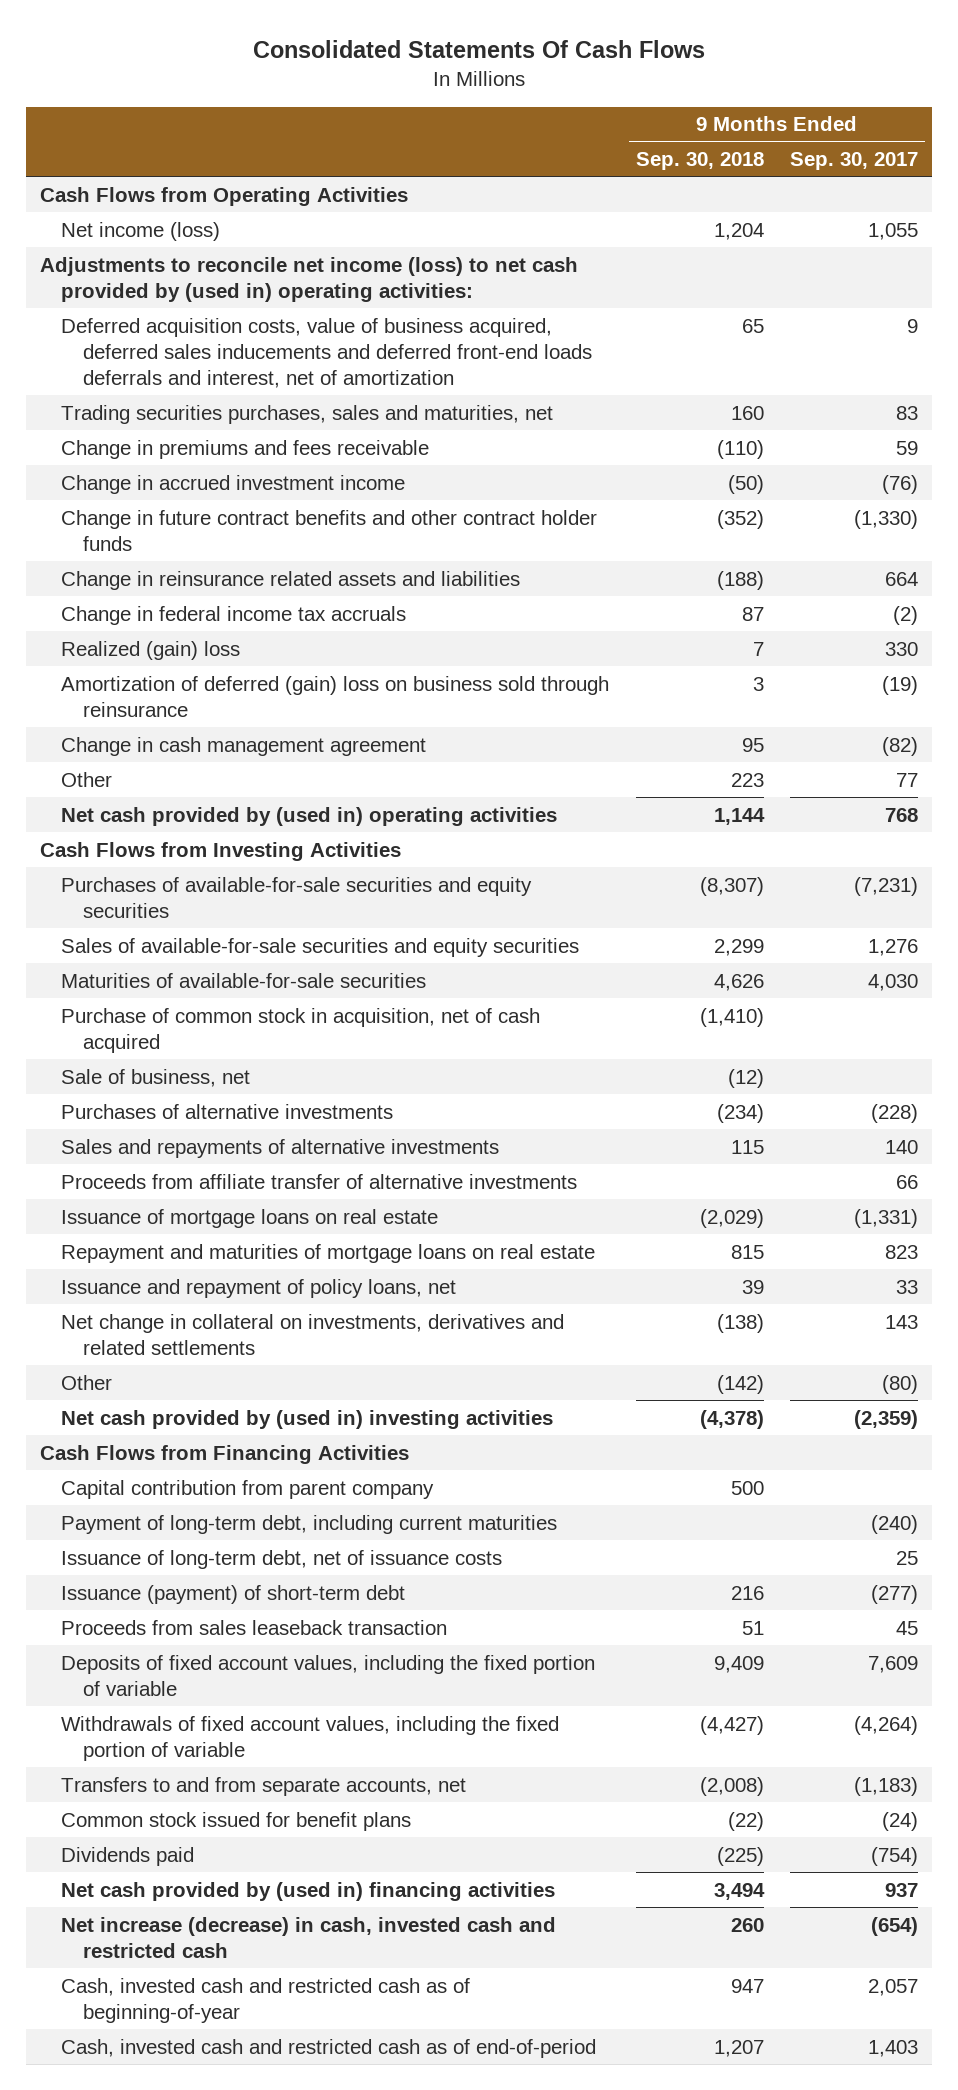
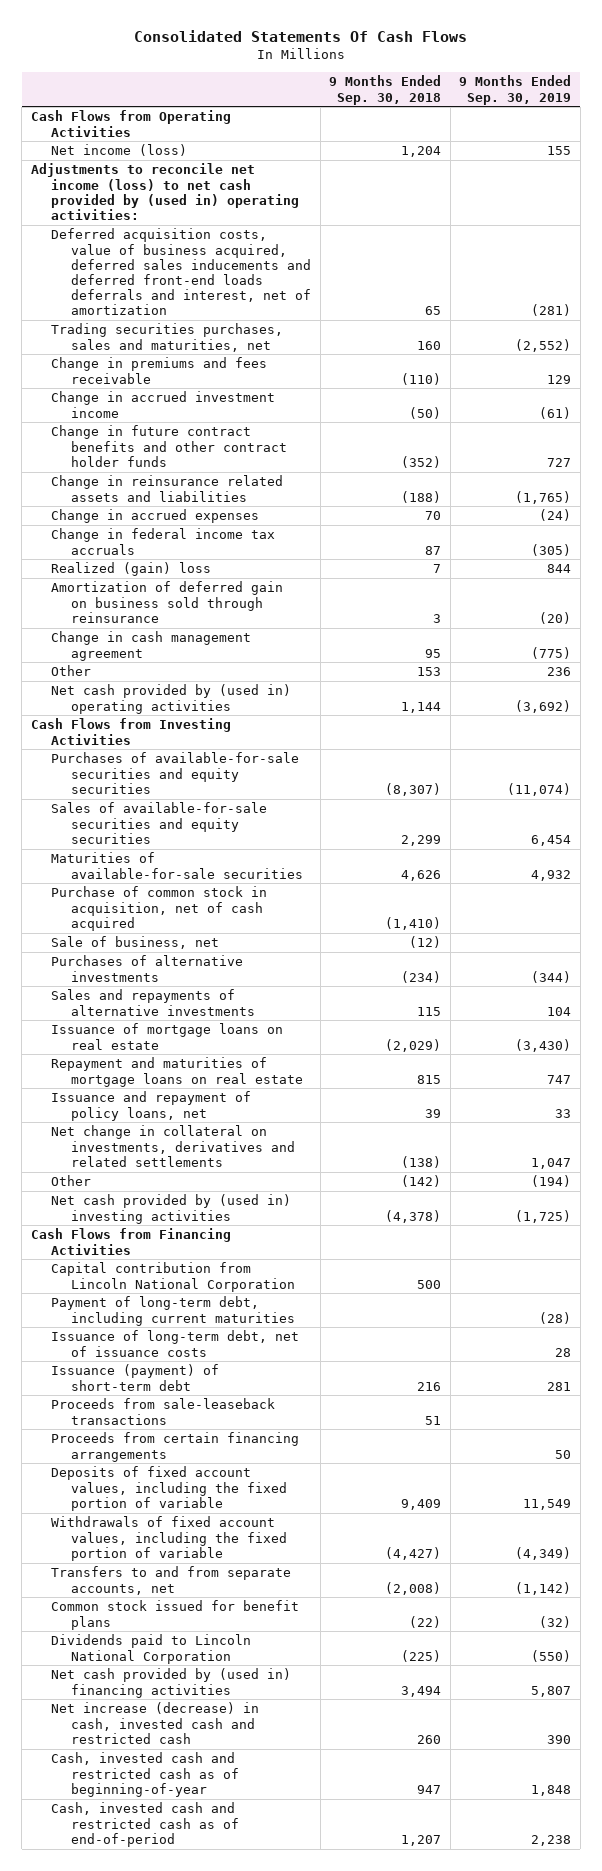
- | 9 Months Ended Sep. 30, 2018 | 9 Months Ended Sep. 30, 2017
+ | 9 Months Ended Sep. 30, 2018 | 9 Months Ended Sep. 30, 2019
+ Change in accrued expenses | 70 | (24)
- Amortization of deferred (gain) loss on business sold through reinsurance | 3 | (19)
+ Amortization of deferred gain on business sold through reinsurance | 3 | (20)
- Other | 223 | 77
+ Other | 153 | 236
- Proceeds from affiliate transfer of alternative investments | | 66
- Capital contribution from parent company | 500 |
+ Capital contribution from Lincoln National Corporation | 500 |
- Proceeds from sales leaseback transaction | 51 | 45
+ Proceeds from sale-leaseback transactions | 51 |
+ Proceeds from certain financing arrangements | | 50
- Dividends paid | (225) | (754)
+ Dividends paid to Lincoln National Corporation | (225) | (550)

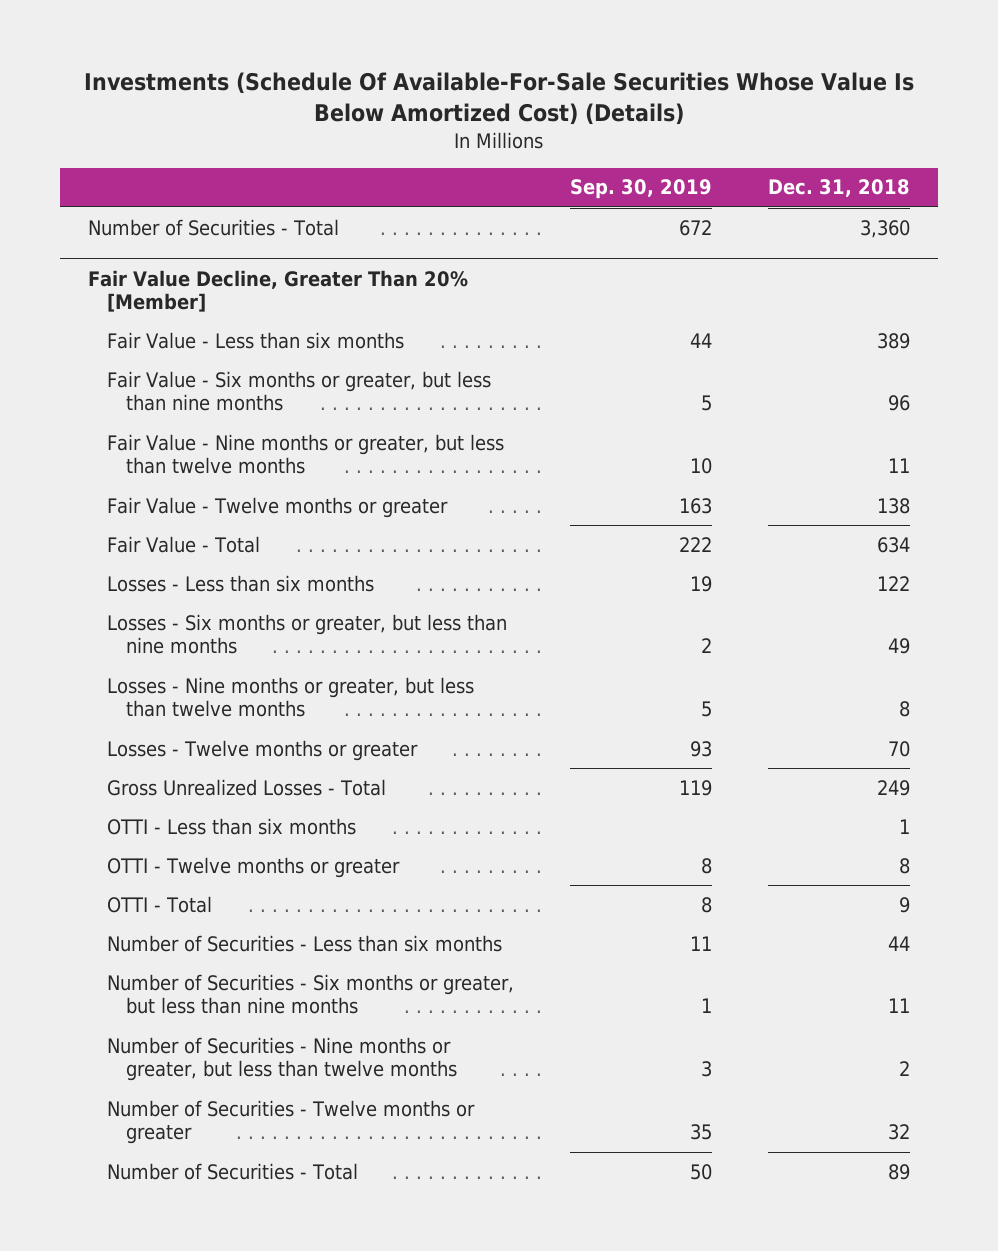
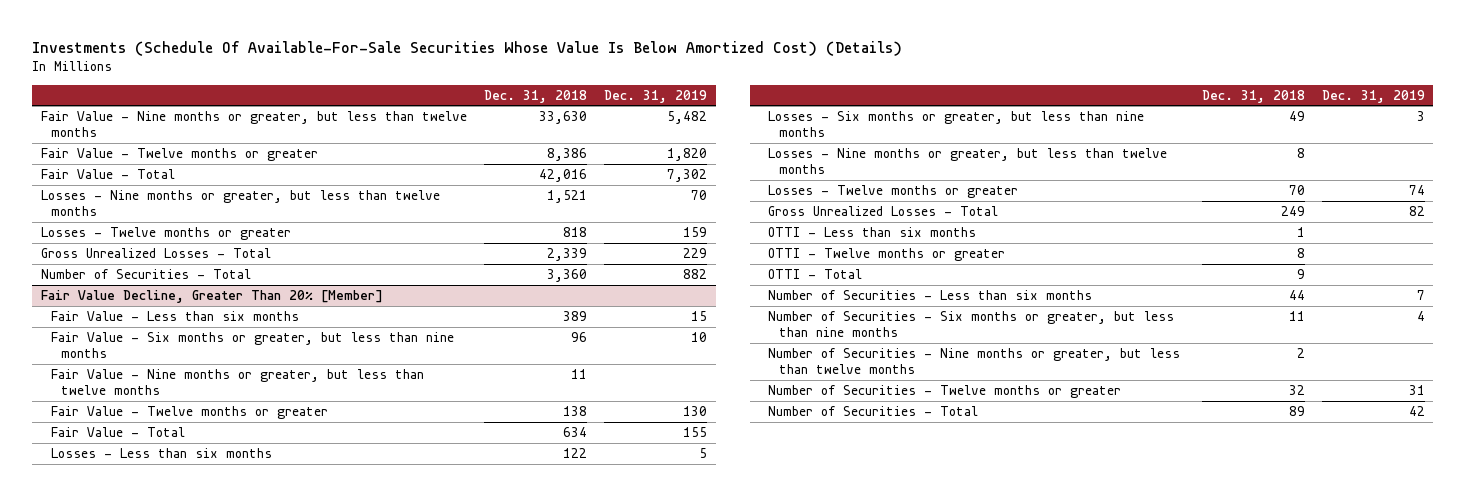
- | Sep. 30, 2019 | Dec. 31, 2018
+ | Dec. 31, 2018 | Dec. 31, 2019
+ Fair Value - Nine months or greater, but less than twelve months | 33,630 | 5,482
+ Fair Value - Twelve months or greater | 8,386 | 1,820
+ Fair Value - Total | 42,016 | 7,302
+ Losses - Nine months or greater, but less than twelve months | 1,521 | 70
+ Losses - Twelve months or greater | 818 | 159
+ Gross Unrealized Losses - Total | 2,339 | 229

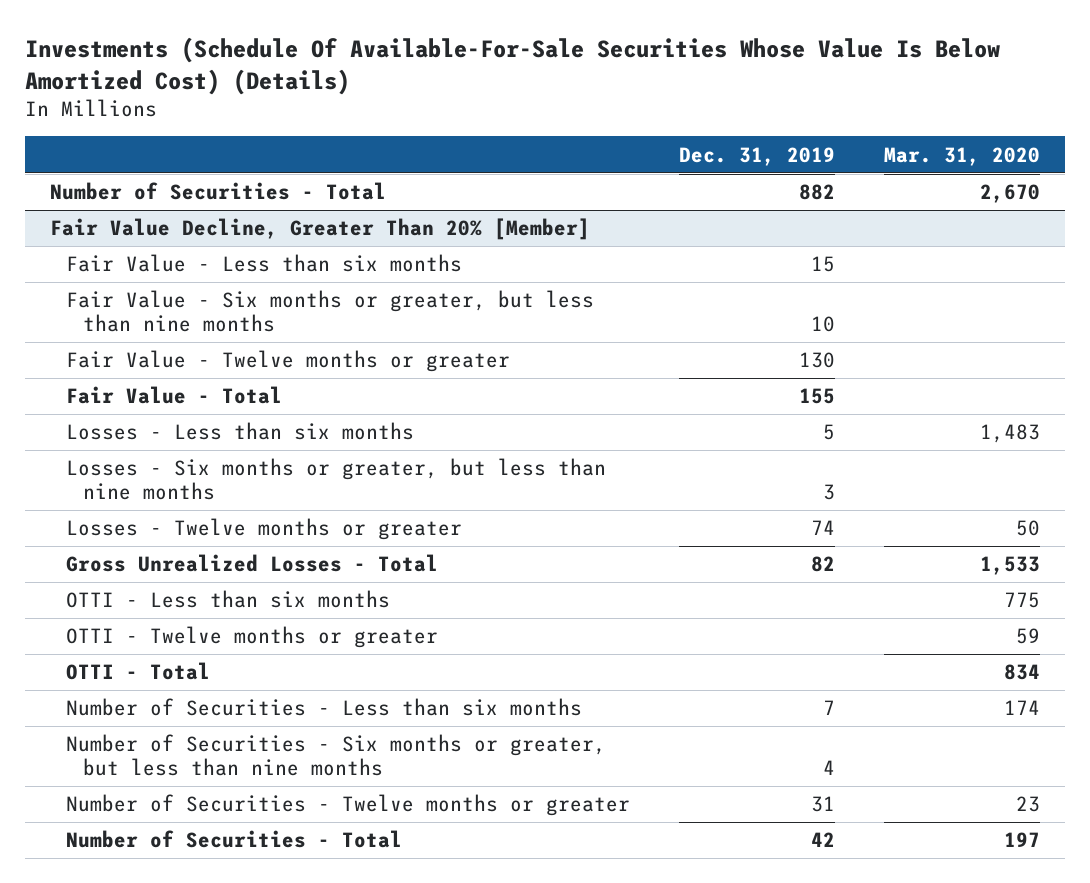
- | Dec. 31, 2018 | Dec. 31, 2019
+ | Dec. 31, 2019 | Mar. 31, 2020
- Fair Value - Nine months or greater, but less than twelve months | 33,630 | 5,482
- Fair Value - Twelve months or greater | 8,386 | 1,820
- Fair Value - Total | 42,016 | 7,302
- Losses - Nine months or greater, but less than twelve months | 1,521 | 70
- Losses - Twelve months or greater | 818 | 159
- Gross Unrealized Losses - Total | 2,339 | 229
@ Fair Value Decline, Greater Than 20% [Member]
- Fair Value - Nine months or greater, but less than twelve months | 11 |
- Losses - Nine months or greater, but less than twelve months | 8 |
- Number of Securities - Nine months or greater, but less than twelve months | 2 |

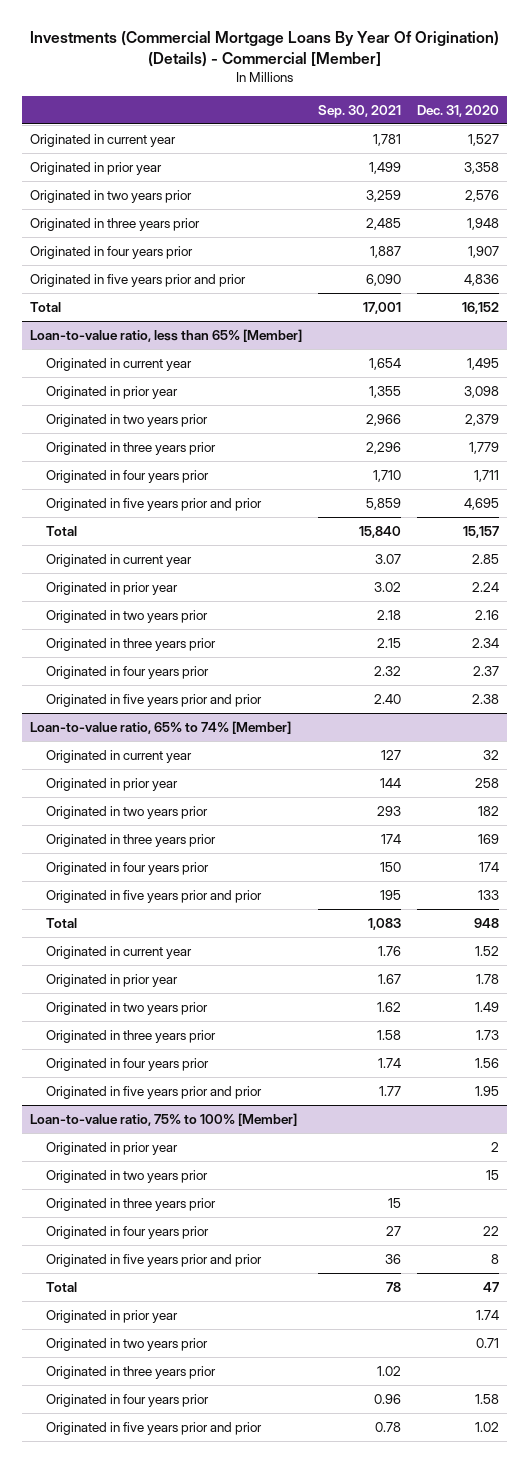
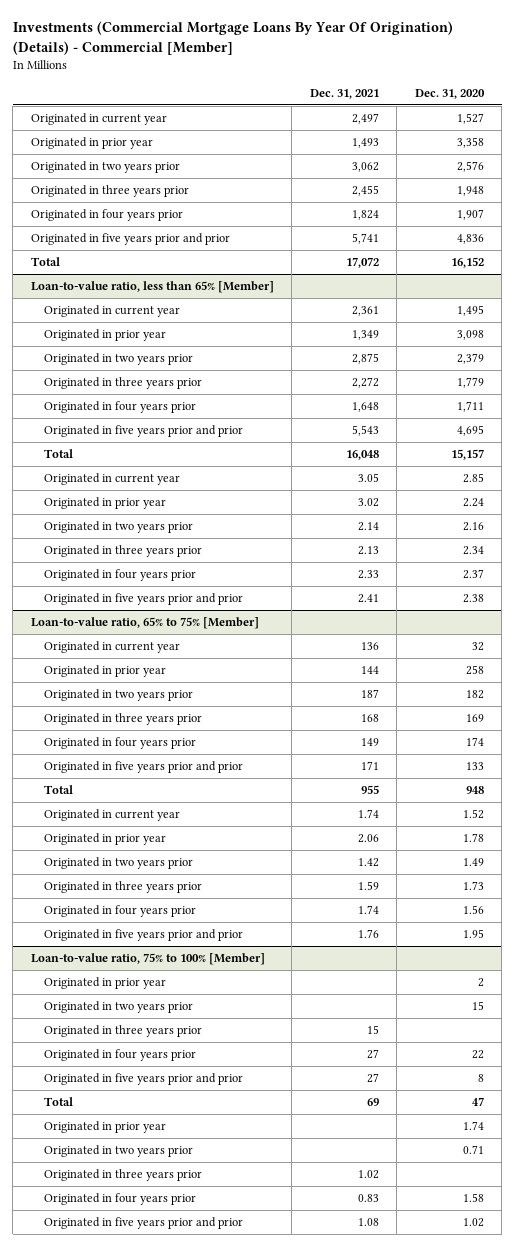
- | Sep. 30, 2021 | Dec. 31, 2020
+ | Dec. 31, 2021 | Dec. 31, 2020
- Loan-to-value ratio, 65% to 74% [Member]
+ Loan-to-value ratio, 65% to 75% [Member]

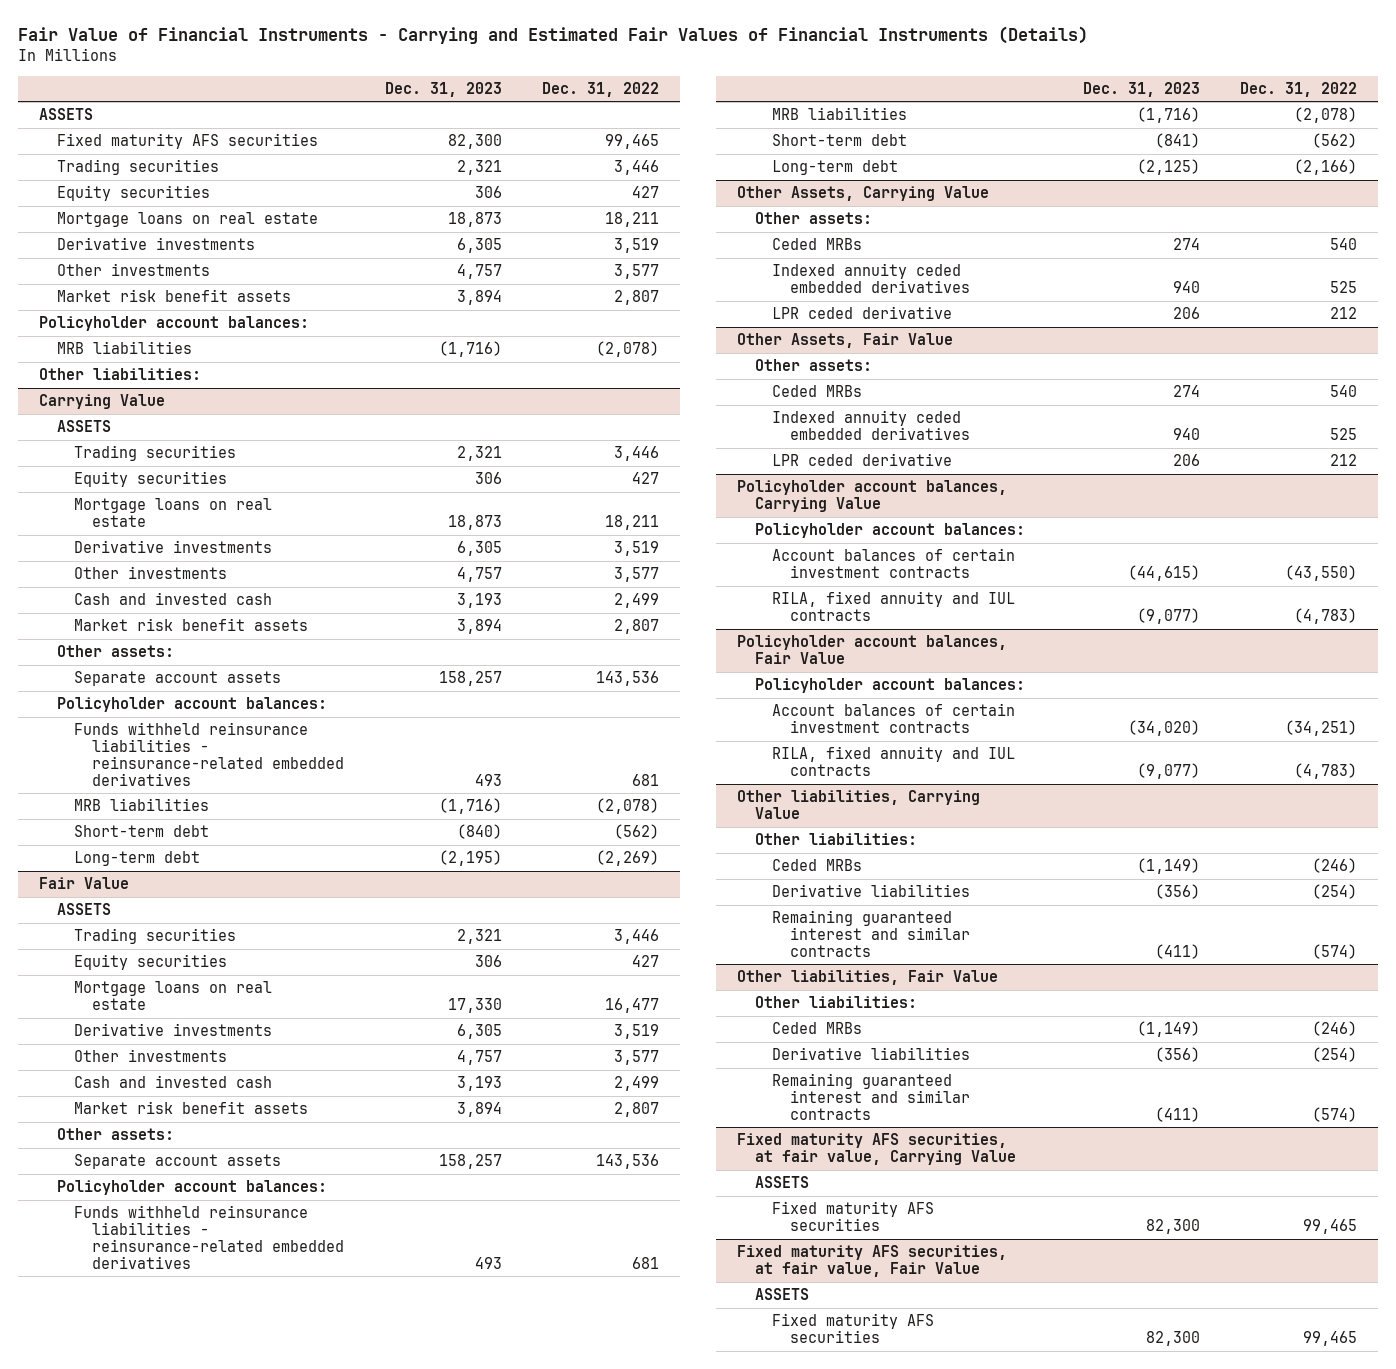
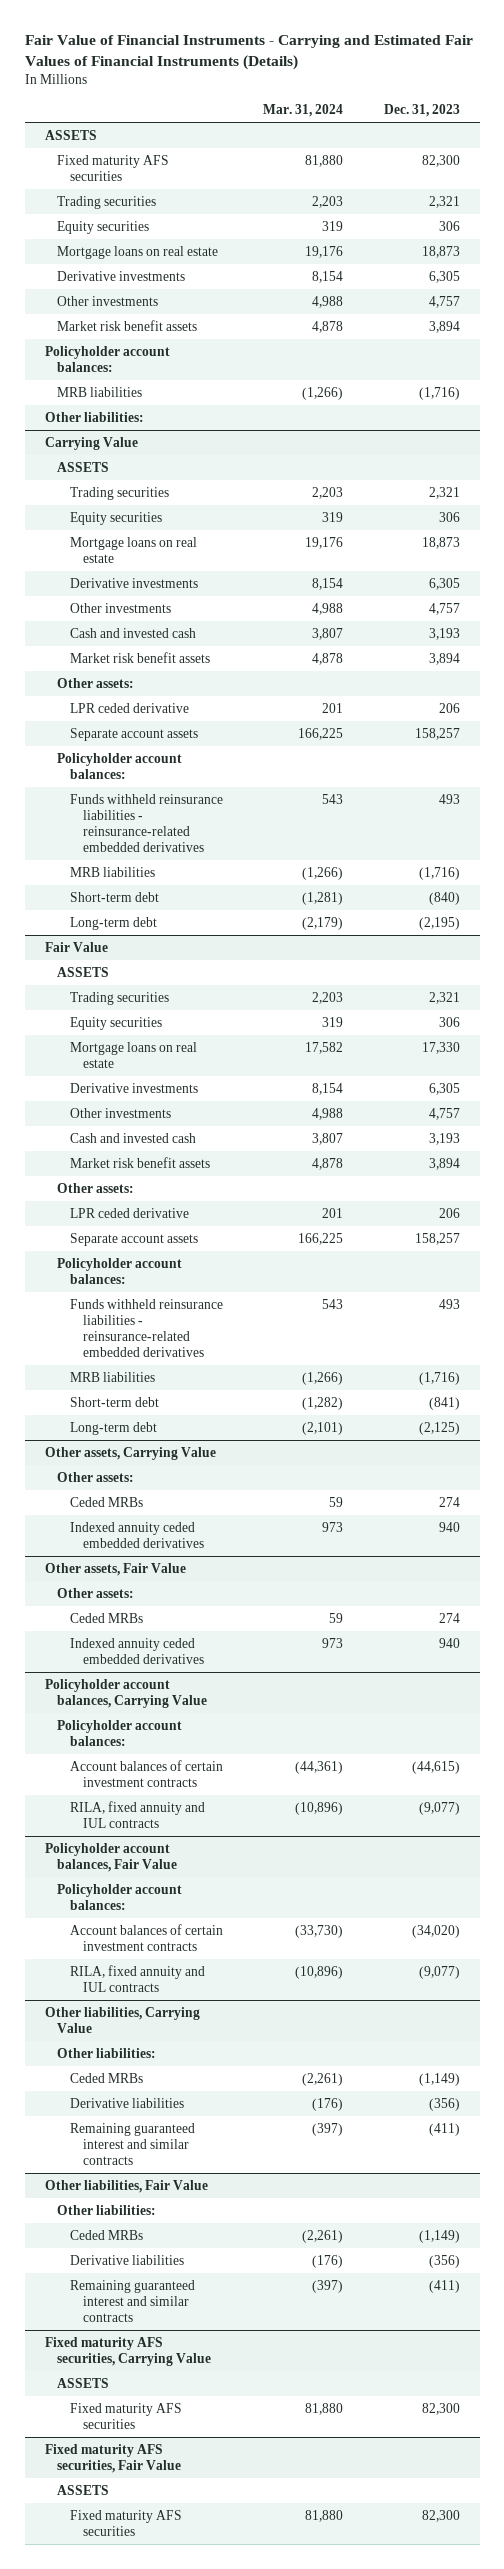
- | Dec. 31, 2023 | Dec. 31, 2022
+ | Mar. 31, 2024 | Dec. 31, 2023
@ Carrying Value
+ LPR ceded derivative | 201 | 206
@ Fair Value
+ LPR ceded derivative | 201 | 206
- Other Assets, Carrying Value
+ Other assets, Carrying Value
- LPR ceded derivative | 206 | 212
- Other Assets, Fair Value
+ Other assets, Fair Value
- LPR ceded derivative | 206 | 212
- Fixed maturity AFS securities, at fair value, Carrying Value
+ Fixed maturity AFS securities, Carrying Value
- Fixed maturity AFS securities, at fair value, Fair Value
+ Fixed maturity AFS securities, Fair Value

